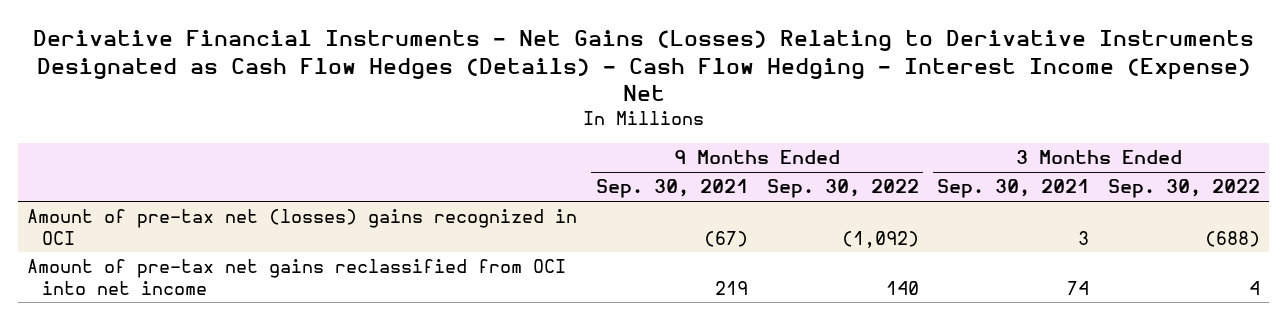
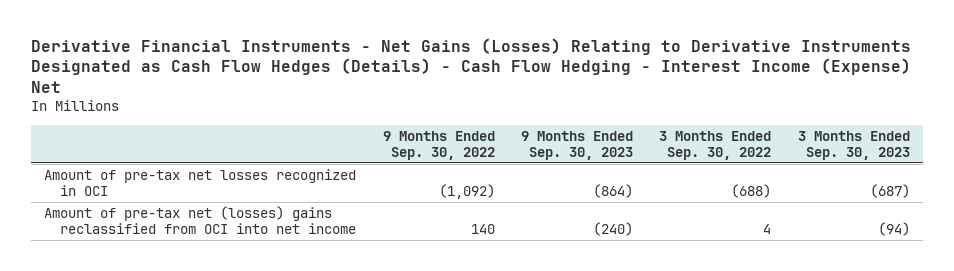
- | 9 Months Ended Sep. 30, 2021 | 9 Months Ended Sep. 30, 2022 | 3 Months Ended Sep. 30, 2021 | 3 Months Ended Sep. 30, 2022
+ | 9 Months Ended Sep. 30, 2022 | 9 Months Ended Sep. 30, 2023 | 3 Months Ended Sep. 30, 2022 | 3 Months Ended Sep. 30, 2023
- Amount of pre-tax net (losses) gains recognized in OCI | (67) | (1,092) | 3 | (688)
- Amount of pre-tax net gains reclassified from OCI into net income | 219 | 140 | 74 | 4
+ Amount of pre-tax net losses recognized in OCI | (1,092) | (864) | (688) | (687)
+ Amount of pre-tax net (losses) gains reclassified from OCI into net income | 140 | (240) | 4 | (94)

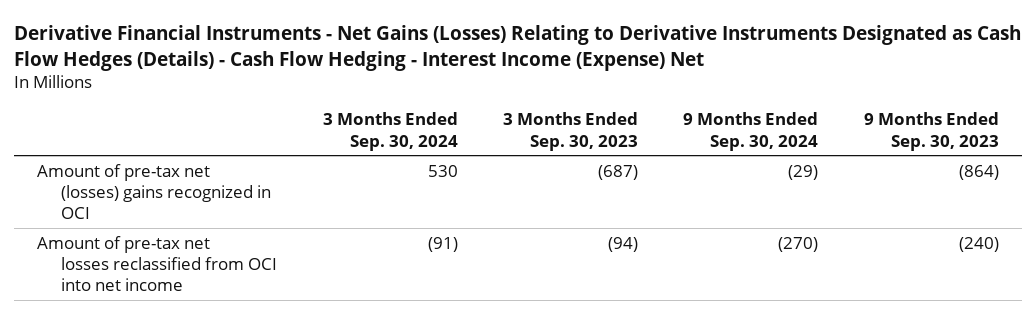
- | 9 Months Ended Sep. 30, 2022 | 9 Months Ended Sep. 30, 2023 | 3 Months Ended Sep. 30, 2022 | 3 Months Ended Sep. 30, 2023
+ | 3 Months Ended Sep. 30, 2024 | 3 Months Ended Sep. 30, 2023 | 9 Months Ended Sep. 30, 2024 | 9 Months Ended Sep. 30, 2023
- Amount of pre-tax net losses recognized in OCI | (1,092) | (864) | (688) | (687)
- Amount of pre-tax net (losses) gains reclassified from OCI into net income | 140 | (240) | 4 | (94)
+ Amount of pre-tax net (losses) gains recognized in OCI | 530 | (687) | (29) | (864)
+ Amount of pre-tax net losses reclassified from OCI into net income | (91) | (94) | (270) | (240)

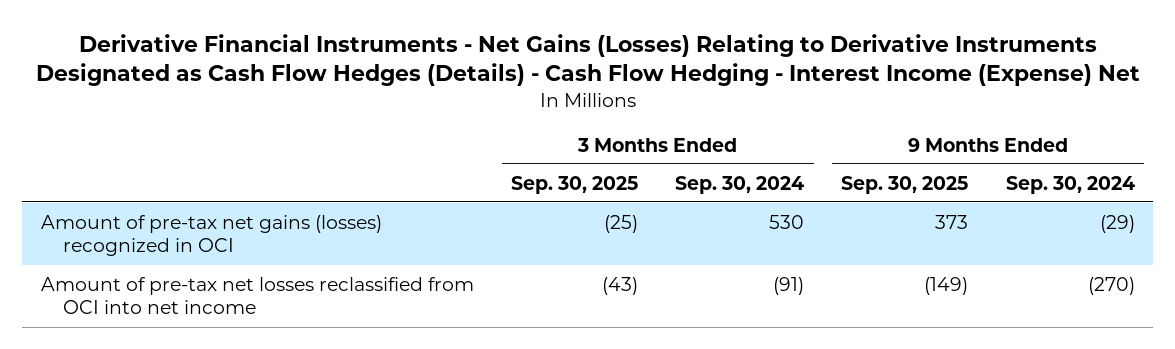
- | 3 Months Ended Sep. 30, 2024 | 3 Months Ended Sep. 30, 2023 | 9 Months Ended Sep. 30, 2024 | 9 Months Ended Sep. 30, 2023
+ | 3 Months Ended Sep. 30, 2025 | 3 Months Ended Sep. 30, 2024 | 9 Months Ended Sep. 30, 2025 | 9 Months Ended Sep. 30, 2024
- Amount of pre-tax net (losses) gains recognized in OCI | 530 | (687) | (29) | (864)
+ Amount of pre-tax net gains (losses) recognized in OCI | (25) | 530 | 373 | (29)

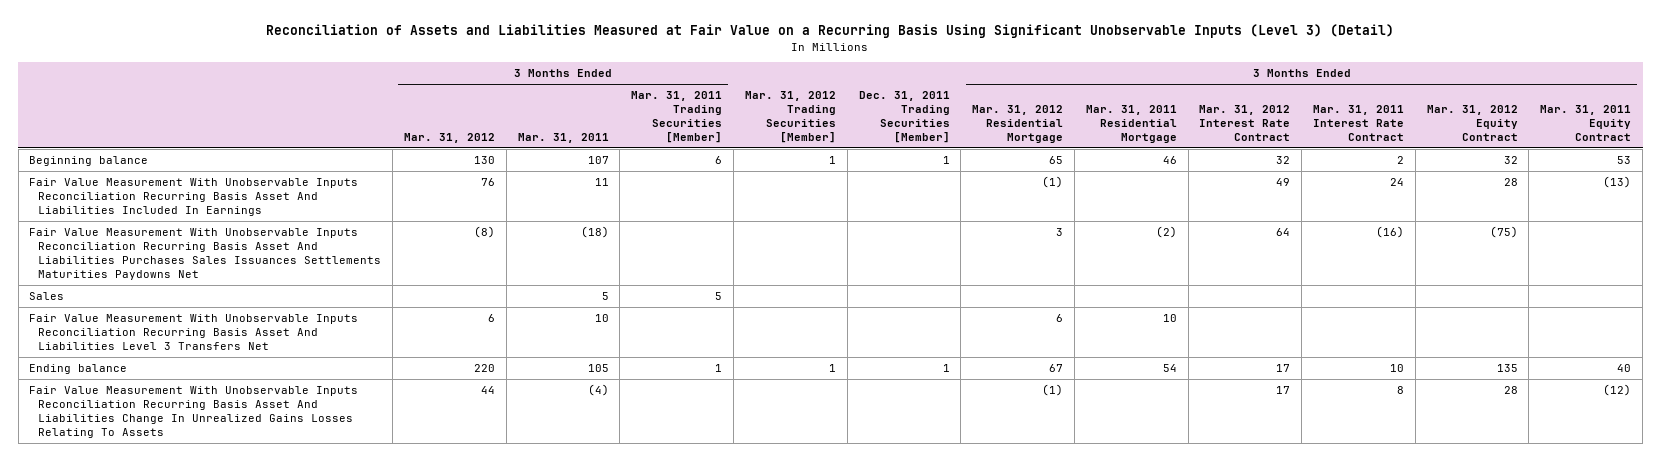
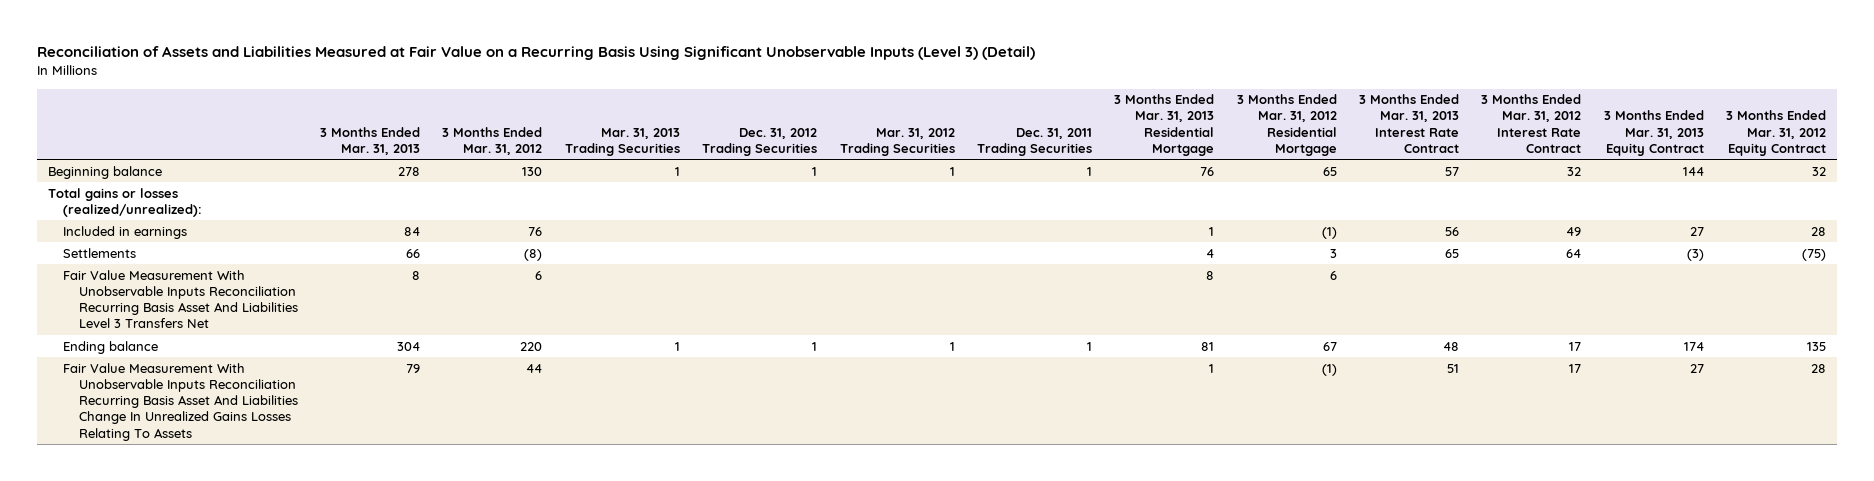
- | 3 Months Ended Mar. 31, 2012 | 3 Months Ended Mar. 31, 2011 | 3 Months Ended Mar. 31, 2011 Trading Securities [Member] | Mar. 31, 2012 Trading Securities [Member] | Dec. 31, 2011 Trading Securities [Member] | 3 Months Ended Mar. 31, 2012 Residential Mortgage | 3 Months Ended Mar. 31, 2011 Residential Mortgage | 3 Months Ended Mar. 31, 2012 Interest Rate Contract | 3 Months Ended Mar. 31, 2011 Interest Rate Contract | 3 Months Ended Mar. 31, 2012 Equity Contract | 3 Months Ended Mar. 31, 2011 Equity Contract
+ | 3 Months Ended Mar. 31, 2013 | 3 Months Ended Mar. 31, 2012 | Mar. 31, 2013 Trading Securities | Dec. 31, 2012 Trading Securities | Mar. 31, 2012 Trading Securities | Dec. 31, 2011 Trading Securities | 3 Months Ended Mar. 31, 2013 Residential Mortgage | 3 Months Ended Mar. 31, 2012 Residential Mortgage | 3 Months Ended Mar. 31, 2013 Interest Rate Contract | 3 Months Ended Mar. 31, 2012 Interest Rate Contract | 3 Months Ended Mar. 31, 2013 Equity Contract | 3 Months Ended Mar. 31, 2012 Equity Contract
- Fair Value Measurement With Unobservable Inputs Reconciliation Recurring Basis Asset And Liabilities Included In Earnings | 76 | 11 | | | | (1) | | 49 | 24 | 28 | (13)
- Fair Value Measurement With Unobservable Inputs Reconciliation Recurring Basis Asset And Liabilities Purchases Sales Issuances Settlements Maturities Paydowns Net | (8) | (18) | | | | 3 | (2) | 64 | (16) | (75) |
- Sales | | 5 | 5 | | | | | | | |
+ Total gains or losses (realized/unrealized):
+ Included in earnings | 84 | 76 | | | | | 1 | (1) | 56 | 49 | 27 | 28
+ Settlements | 66 | (8) | | | | | 4 | 3 | 65 | 64 | (3) | (75)

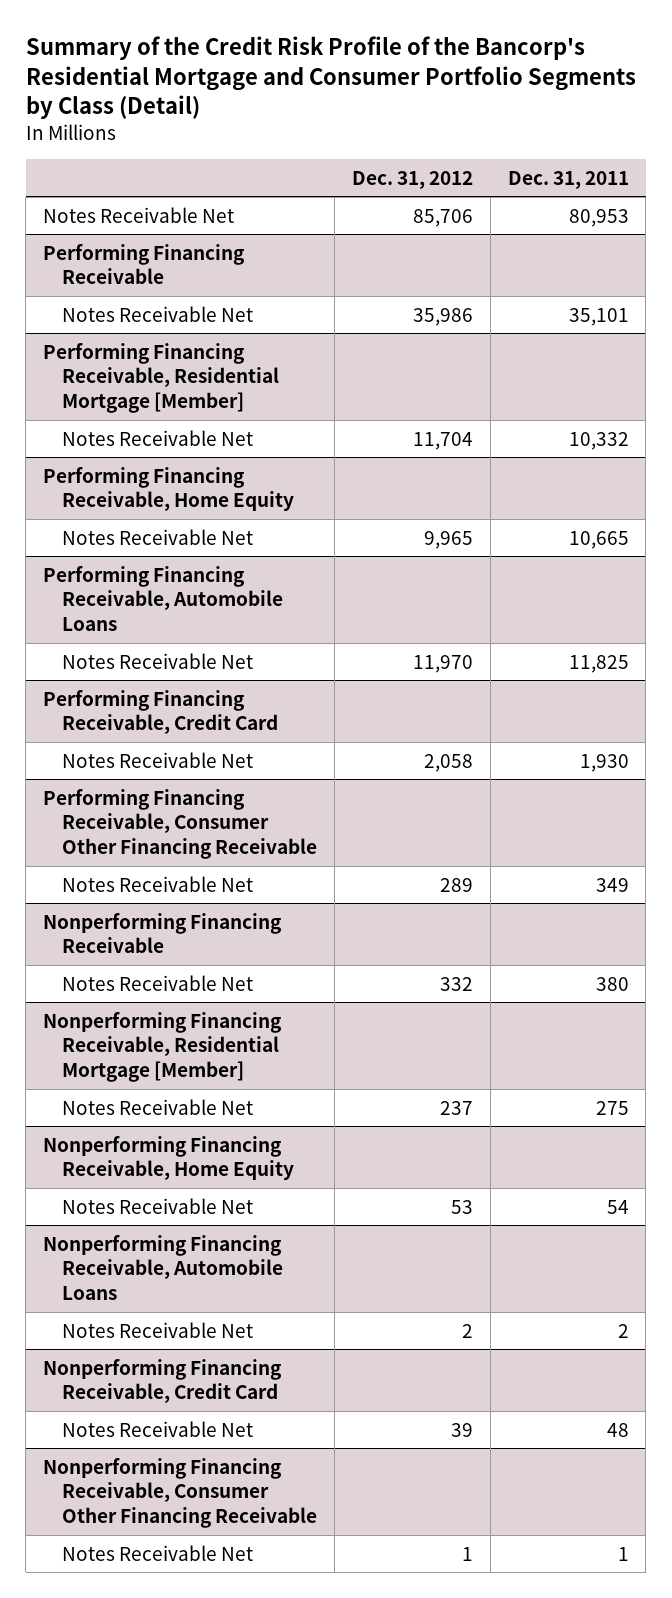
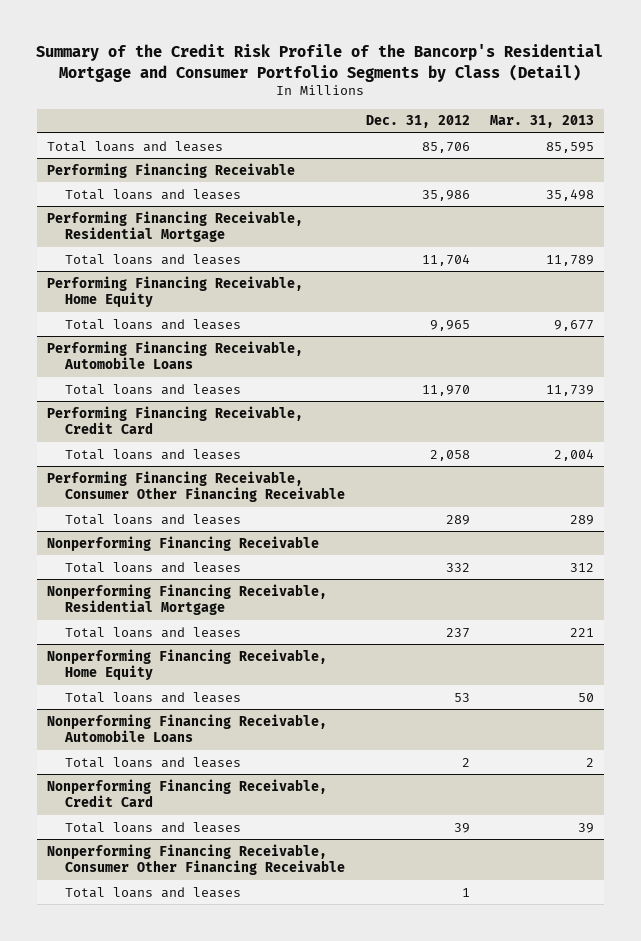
- | Dec. 31, 2012 | Dec. 31, 2011
+ | Dec. 31, 2012 | Mar. 31, 2013
- Notes Receivable Net | 85,706 | 80,953
+ Total loans and leases | 85,706 | 85,595
@ Performing Financing Receivable
- Notes Receivable Net | 35,986 | 35,101
- Performing Financing Receivable, Residential Mortgage [Member]
- Notes Receivable Net | 11,704 | 10,332
@ Performing Financing Receivable
+ Total loans and leases | 35,986 | 35,498
+ Performing Financing Receivable, Residential Mortgage
+ Total loans and leases | 11,704 | 11,789
@ Performing Financing Receivable, Home Equity
- Notes Receivable Net | 9,965 | 10,665
+ Total loans and leases | 9,965 | 9,677
@ Performing Financing Receivable, Automobile Loans
- Notes Receivable Net | 11,970 | 11,825
+ Total loans and leases | 11,970 | 11,739
@ Performing Financing Receivable, Credit Card
- Notes Receivable Net | 2,058 | 1,930
+ Total loans and leases | 2,058 | 2,004
@ Performing Financing Receivable, Consumer Other Financing Receivable
- Notes Receivable Net | 289 | 349
+ Total loans and leases | 289 | 289
@ Nonperforming Financing Receivable
- Notes Receivable Net | 332 | 380
- Nonperforming Financing Receivable, Residential Mortgage [Member]
- Notes Receivable Net | 237 | 275
@ Nonperforming Financing Receivable
+ Total loans and leases | 332 | 312
+ Nonperforming Financing Receivable, Residential Mortgage
+ Total loans and leases | 237 | 221
@ Nonperforming Financing Receivable, Home Equity
- Notes Receivable Net | 53 | 54
+ Total loans and leases | 53 | 50
@ Nonperforming Financing Receivable, Automobile Loans
- Notes Receivable Net | 2 | 2
+ Total loans and leases | 2 | 2
@ Nonperforming Financing Receivable, Credit Card
- Notes Receivable Net | 39 | 48
+ Total loans and leases | 39 | 39
@ Nonperforming Financing Receivable, Consumer Other Financing Receivable
- Notes Receivable Net | 1 | 1
+ Total loans and leases | 1 |

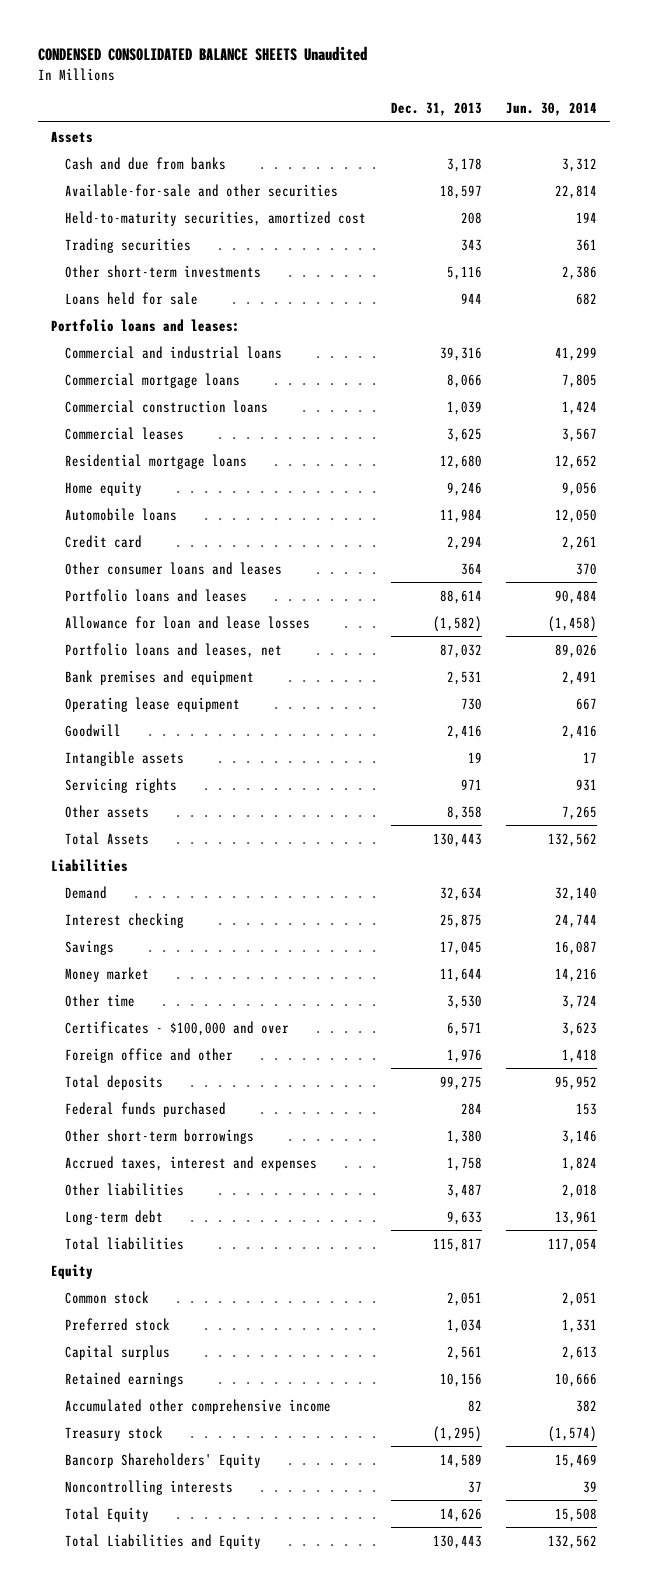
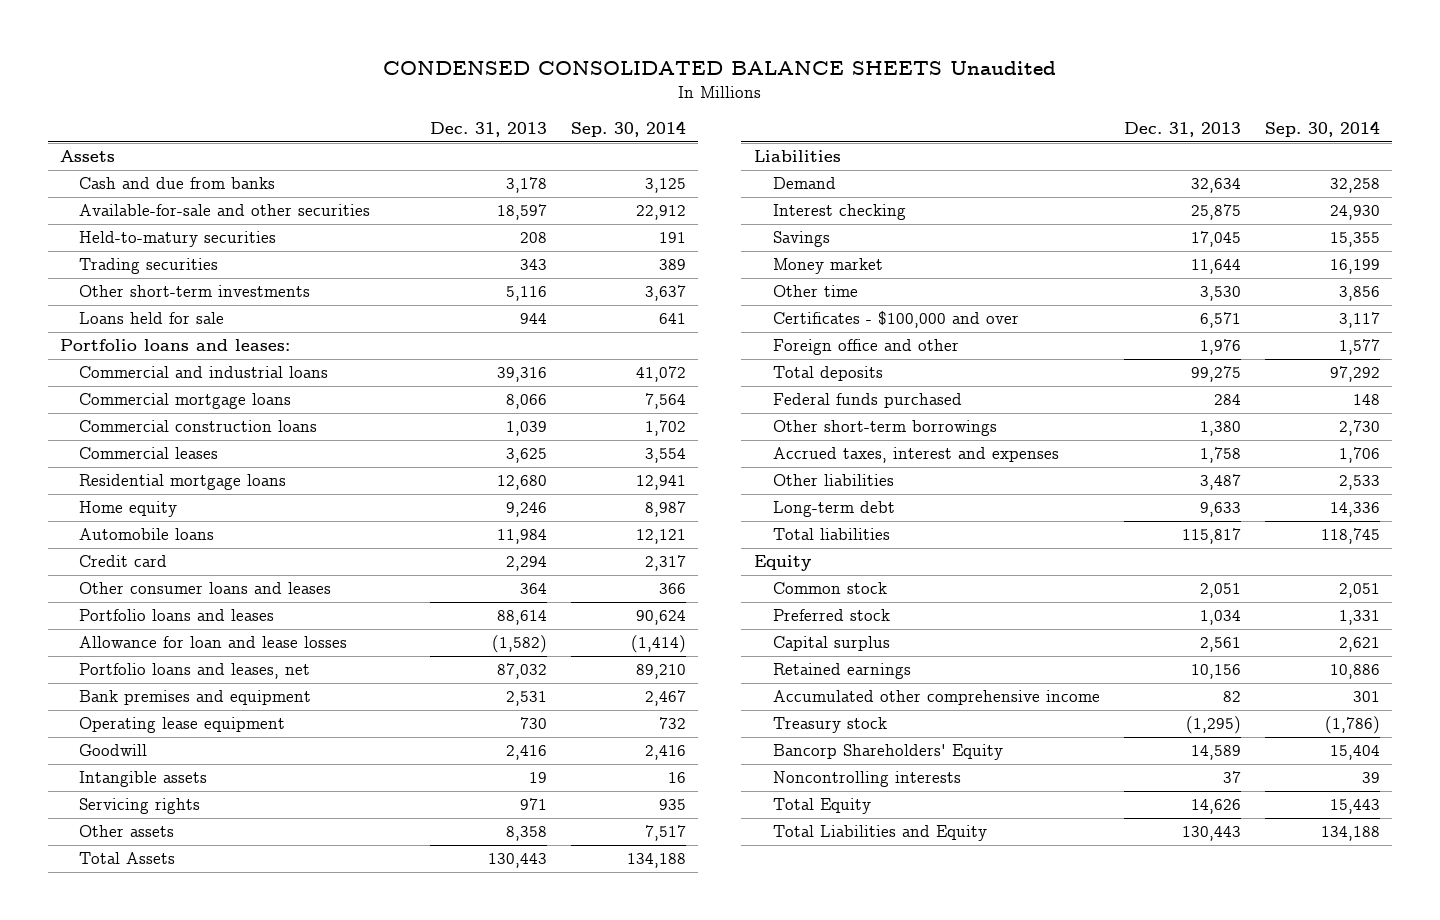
- | Dec. 31, 2013 | Jun. 30, 2014
+ | Dec. 31, 2013 | Sep. 30, 2014
- Held-to-maturity securities, amortized cost | 208 | 194
+ Held-to-matury securities | 208 | 191

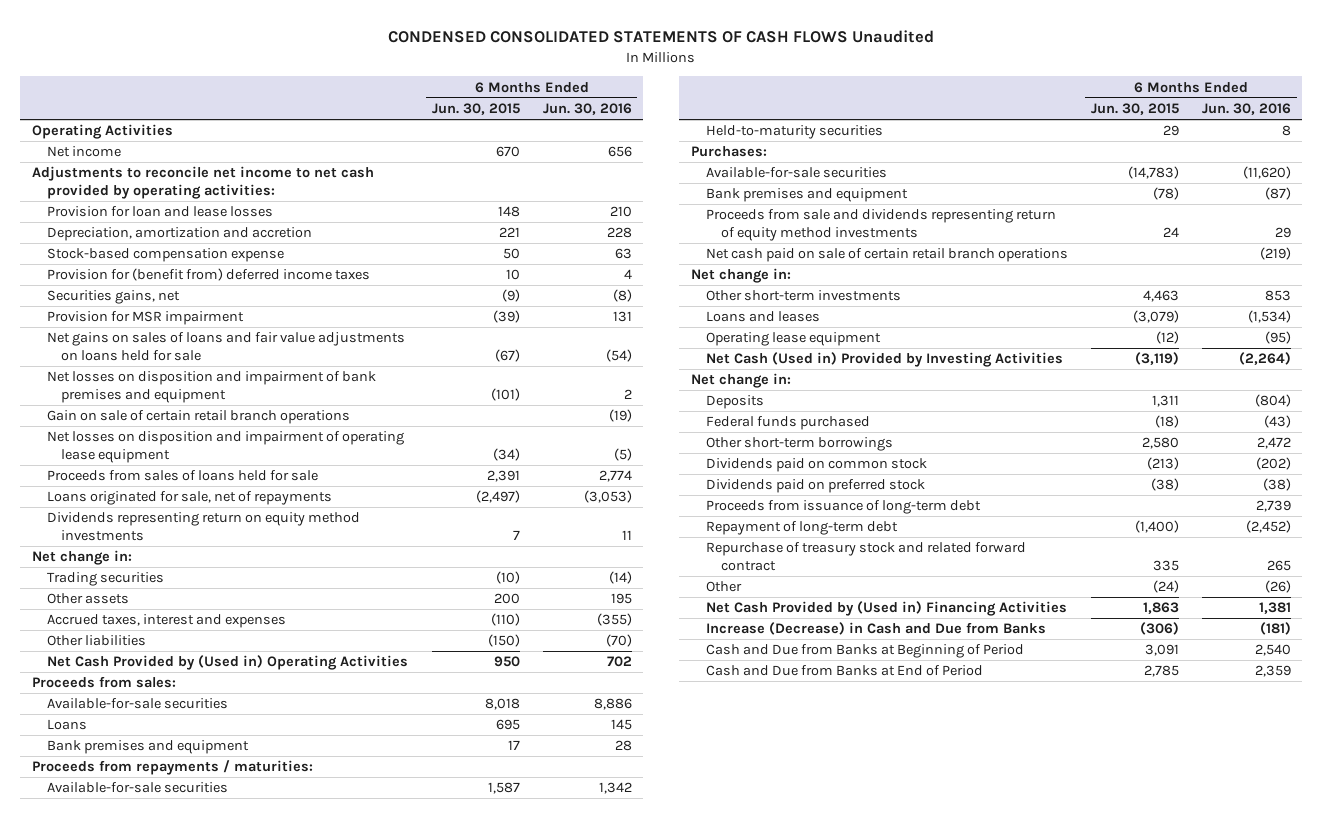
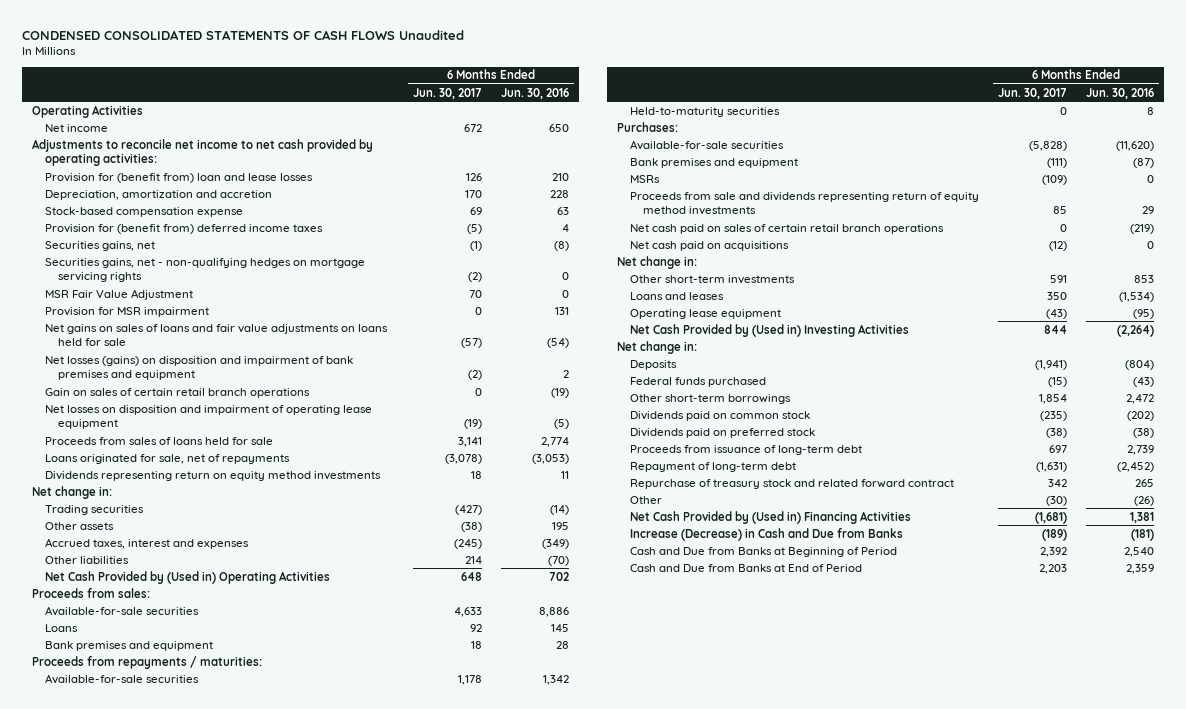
- | 6 Months Ended Jun. 30, 2015 | 6 Months Ended Jun. 30, 2016
+ | 6 Months Ended Jun. 30, 2017 | 6 Months Ended Jun. 30, 2016
- Net income | 670 | 656
+ Net income | 672 | 650
- Provision for loan and lease losses | 148 | 210
+ Provision for (benefit from) loan and lease losses | 126 | 210
+ Securities gains, net - non-qualifying hedges on mortgage servicing rights | (2) | 0
+ MSR Fair Value Adjustment | 70 | 0
- Net losses on disposition and impairment of bank premises and equipment | (101) | 2
- Gain on sale of certain retail branch operations | | (19)
+ Net losses (gains) on disposition and impairment of bank premises and equipment | (2) | 2
+ Gain on sales of certain retail branch operations | 0 | (19)
- Accrued taxes, interest and expenses | (110) | (355)
+ Accrued taxes, interest and expenses | (245) | (349)
+ MSRs | (109) | 0
- Net cash paid on sale of certain retail branch operations | | (219)
+ Net cash paid on sales of certain retail branch operations | 0 | (219)
+ Net cash paid on acquisitions | (12) | 0
- Net Cash (Used in) Provided by Investing Activities | (3,119) | (2,264)
+ Net Cash Provided by (Used in) Investing Activities | 844 | (2,264)

